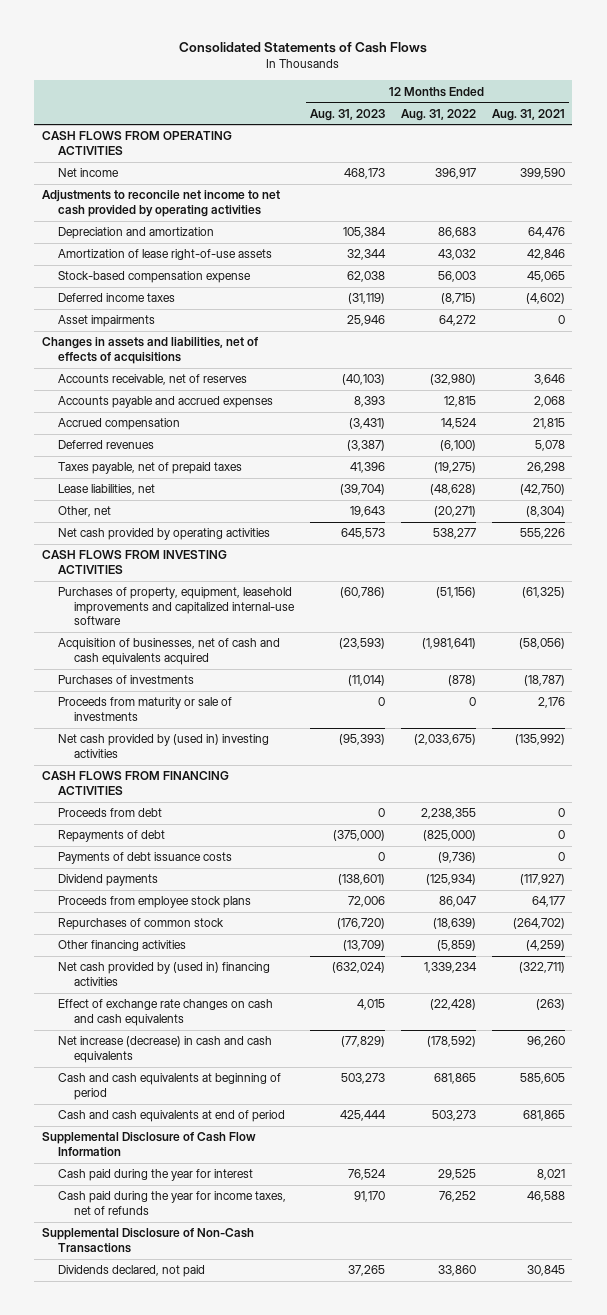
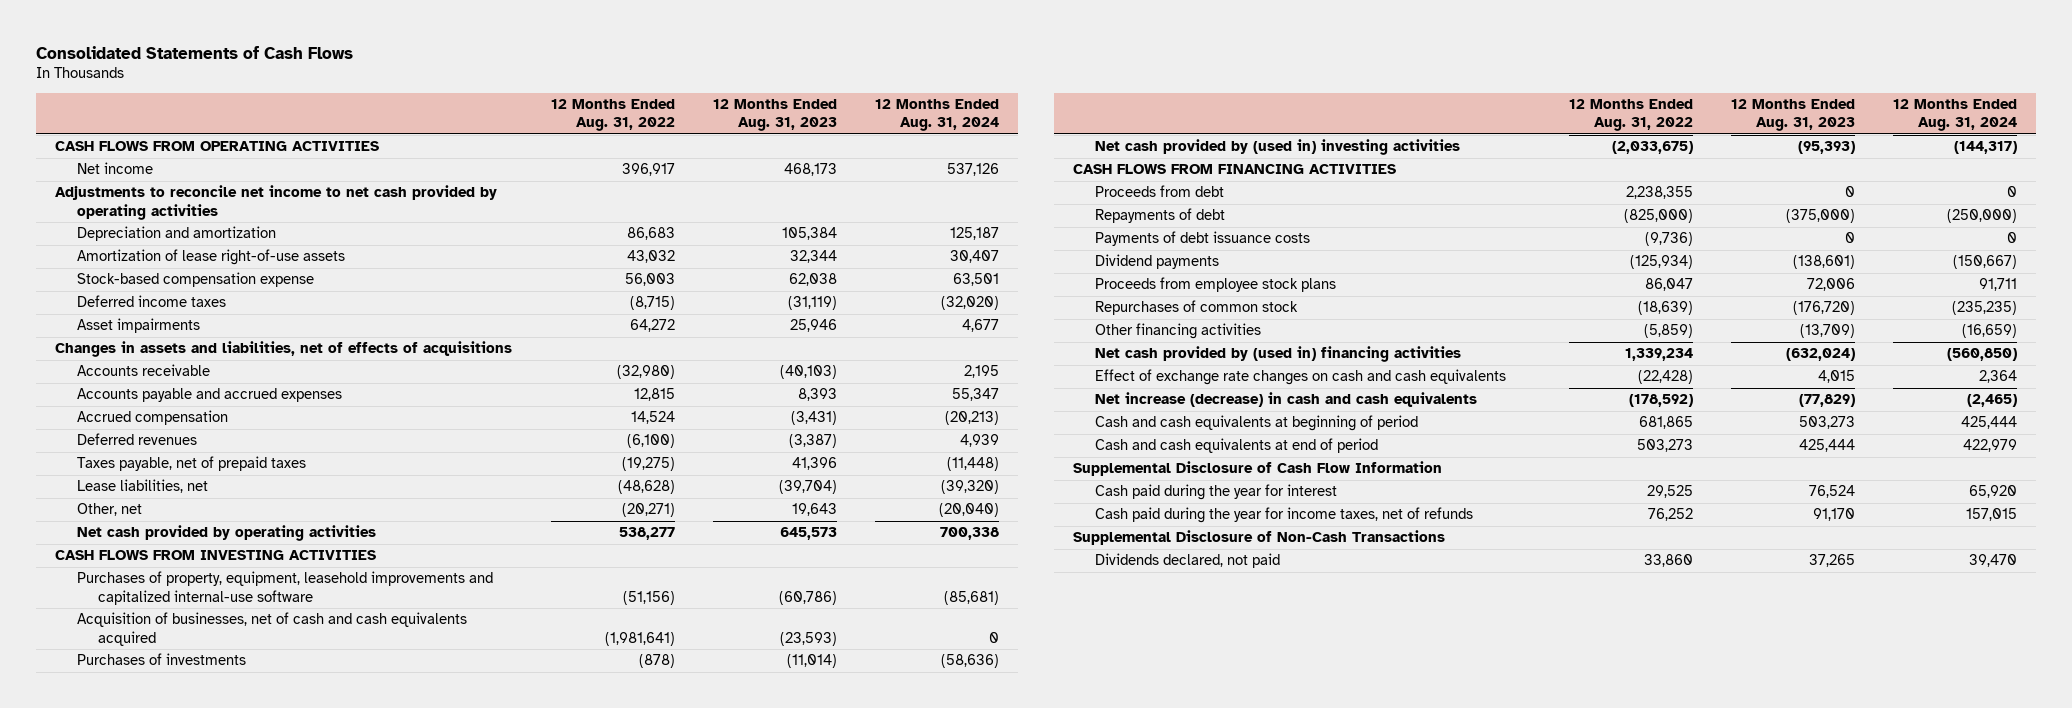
- | 12 Months Ended Aug. 31, 2023 | 12 Months Ended Aug. 31, 2022 | 12 Months Ended Aug. 31, 2021
+ | 12 Months Ended Aug. 31, 2022 | 12 Months Ended Aug. 31, 2023 | 12 Months Ended Aug. 31, 2024
- Accounts receivable, net of reserves | (40,103) | (32,980) | 3,646
+ Accounts receivable | (32,980) | (40,103) | 2,195
- Proceeds from maturity or sale of investments | 0 | 0 | 2,176

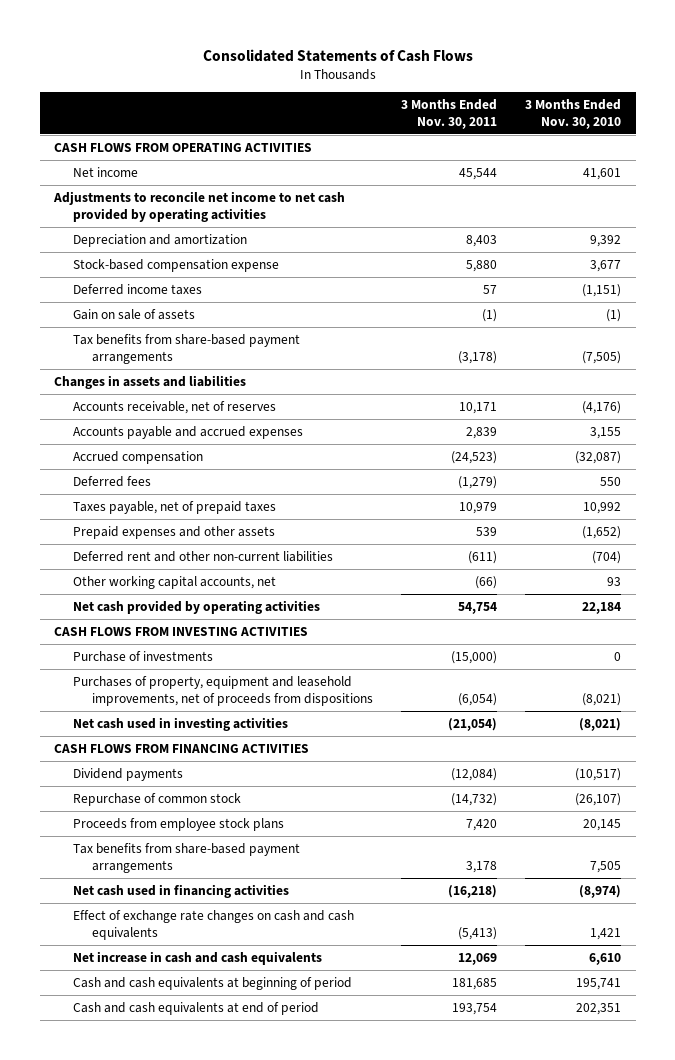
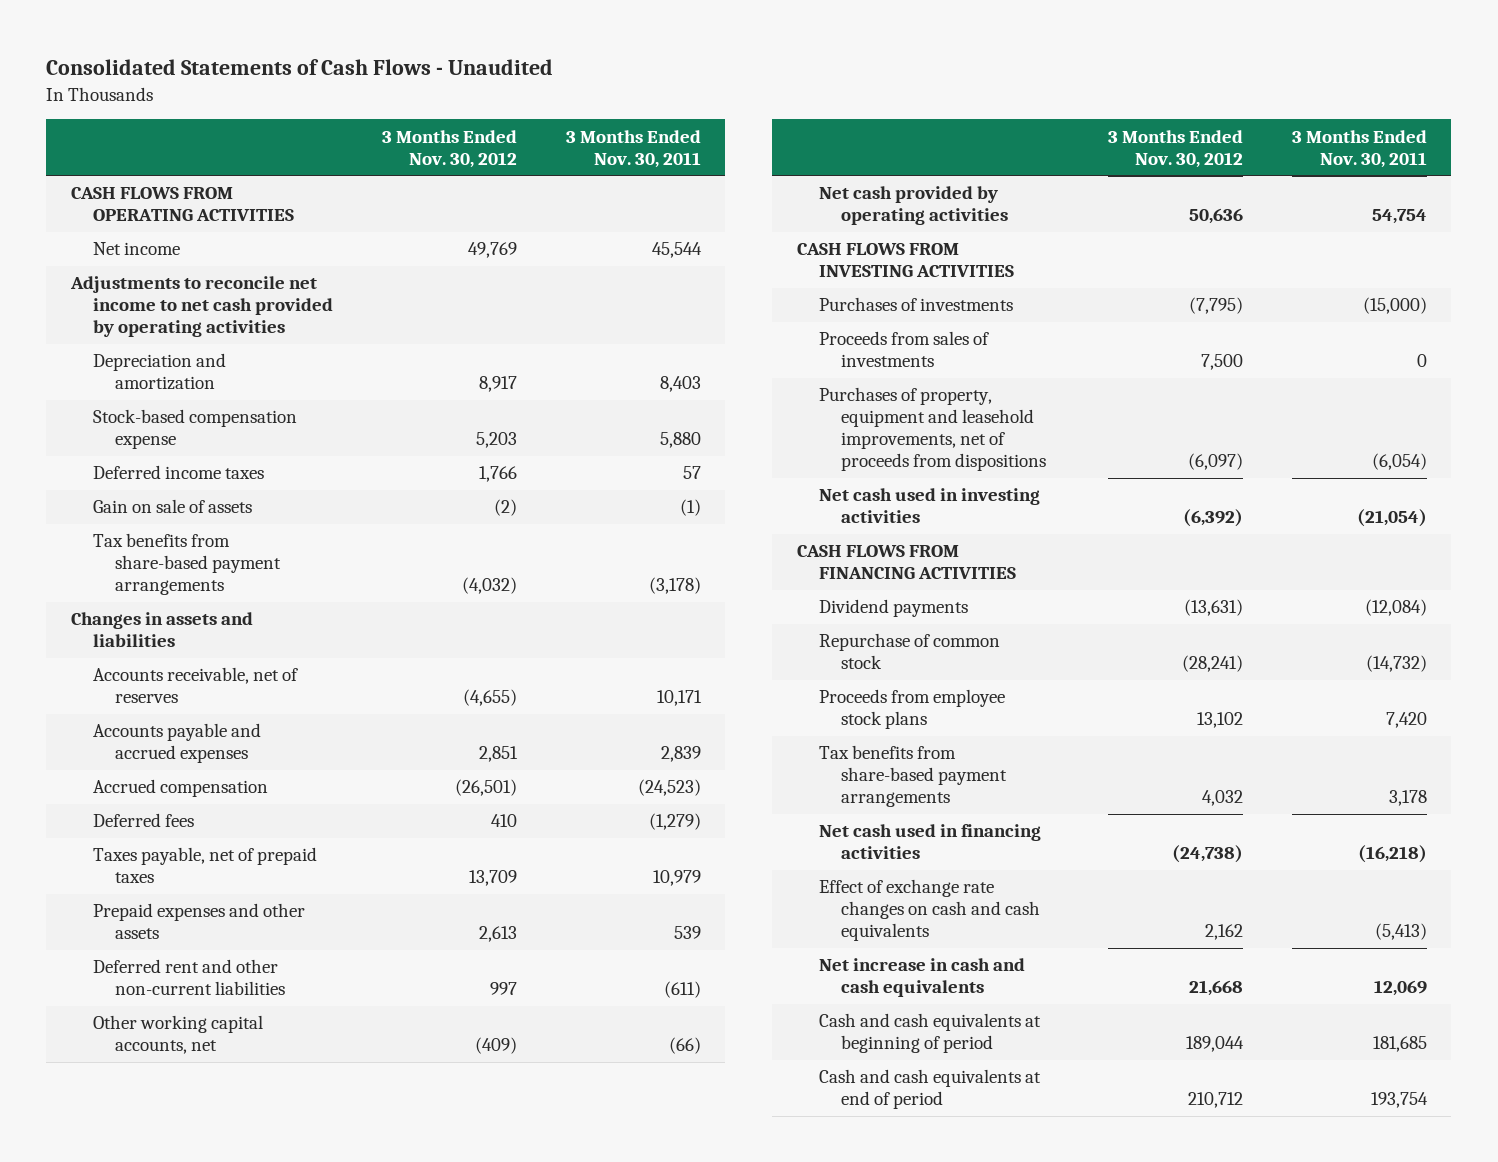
- Consolidated Statements of Cash Flows
+ Consolidated Statements of Cash Flows - Unaudited
- | 3 Months Ended Nov. 30, 2011 | 3 Months Ended Nov. 30, 2010
+ | 3 Months Ended Nov. 30, 2012 | 3 Months Ended Nov. 30, 2011
- Purchase of investments | (15,000) | 0
+ Purchases of investments | (7,795) | (15,000)
+ Proceeds from sales of investments | 7,500 | 0

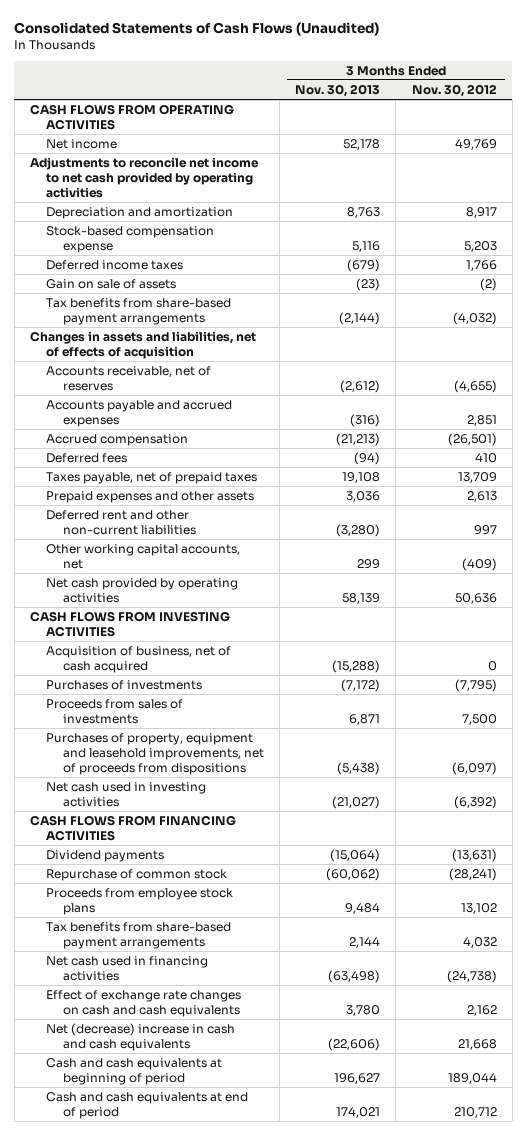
- Consolidated Statements of Cash Flows - Unaudited
+ Consolidated Statements of Cash Flows (Unaudited)
- | 3 Months Ended Nov. 30, 2012 | 3 Months Ended Nov. 30, 2011
+ | 3 Months Ended Nov. 30, 2013 | 3 Months Ended Nov. 30, 2012
- Changes in assets and liabilities
+ Changes in assets and liabilities, net of effects of acquisition
+ Acquisition of business, net of cash acquired | (15,288) | 0
- Net increase in cash and cash equivalents | 21,668 | 12,069
+ Net (decrease) increase in cash and cash equivalents | (22,606) | 21,668

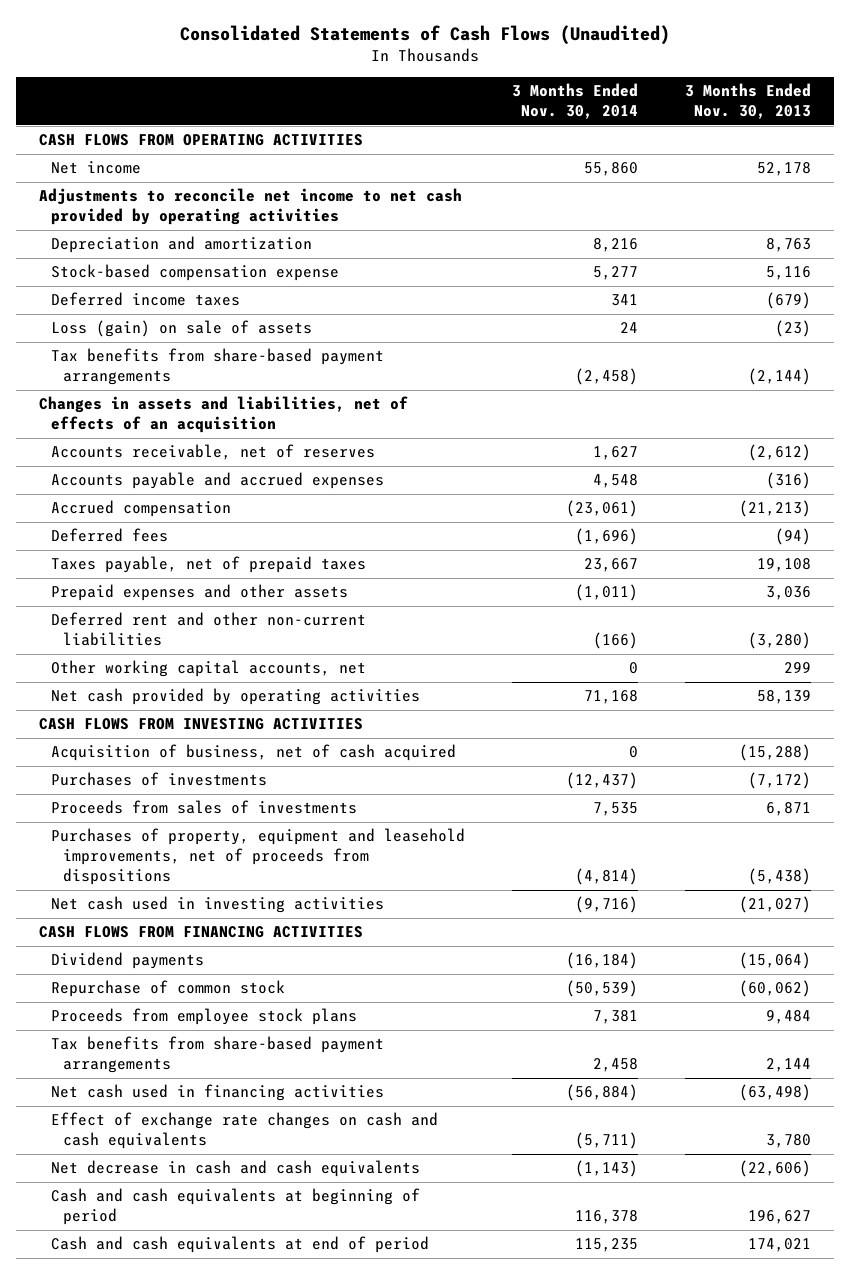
- | 3 Months Ended Nov. 30, 2013 | 3 Months Ended Nov. 30, 2012
+ | 3 Months Ended Nov. 30, 2014 | 3 Months Ended Nov. 30, 2013
- Gain on sale of assets | (23) | (2)
+ Loss (gain) on sale of assets | 24 | (23)
- Changes in assets and liabilities, net of effects of acquisition
+ Changes in assets and liabilities, net of effects of an acquisition
- Net (decrease) increase in cash and cash equivalents | (22,606) | 21,668
+ Net decrease in cash and cash equivalents | (1,143) | (22,606)

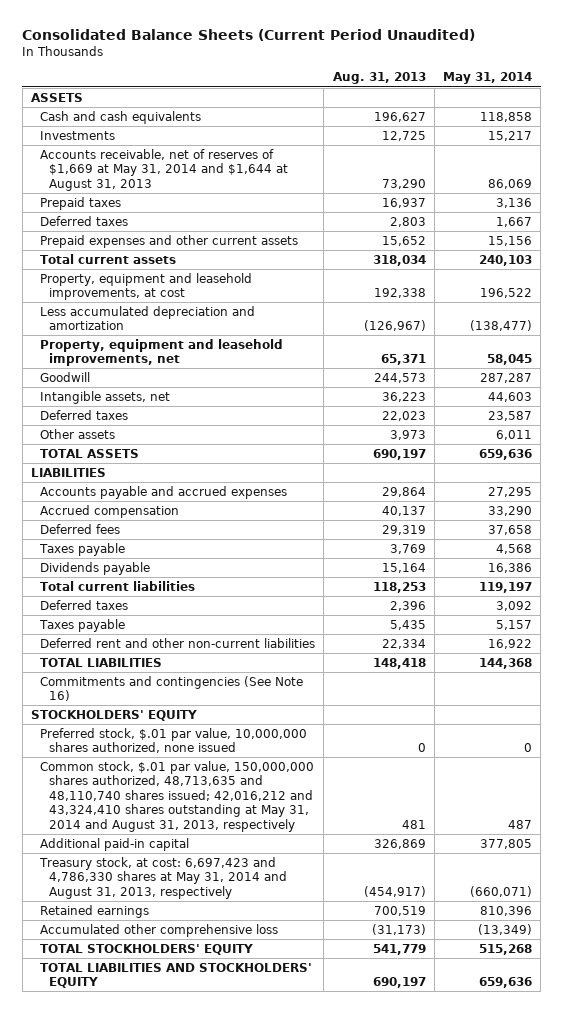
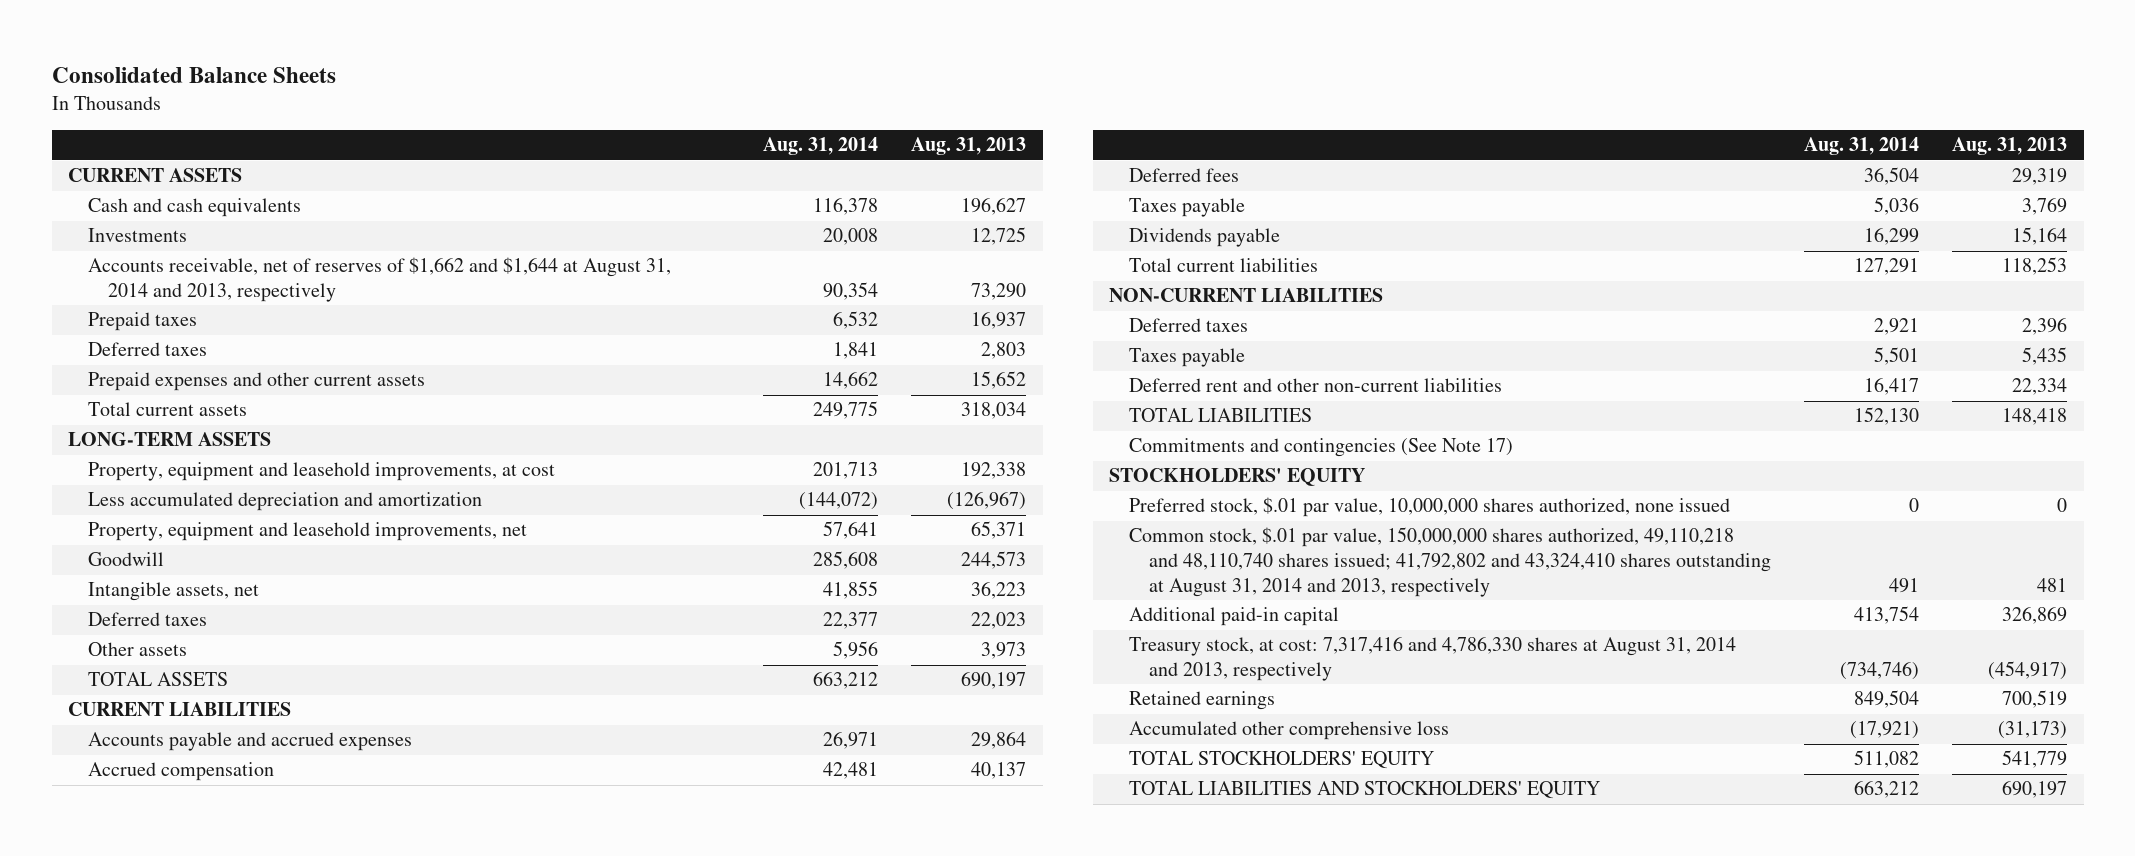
- Consolidated Balance Sheets (Current Period Unaudited)
+ Consolidated Balance Sheets
- | Aug. 31, 2013 | May 31, 2014
+ | Aug. 31, 2014 | Aug. 31, 2013
- ASSETS
+ CURRENT ASSETS
- Accounts receivable, net of reserves of $1,669 at May 31, 2014 and $1,644 at August 31, 2013 | 73,290 | 86,069
+ Accounts receivable, net of reserves of $1,662 and $1,644 at August 31, 2014 and 2013, respectively | 90,354 | 73,290
+ LONG-TERM ASSETS
- LIABILITIES
+ CURRENT LIABILITIES
+ NON-CURRENT LIABILITIES
- Commitments and contingencies (See Note 16)
+ Commitments and contingencies (See Note 17)
- Common stock, $.01 par value, 150,000,000 shares authorized, 48,713,635 and 48,110,740 shares issued; 42,016,212 and 43,324,410 shares outstanding at May 31, 2014 and August 31, 2013, respectively | 481 | 487
+ Common stock, $.01 par value, 150,000,000 shares authorized, 49,110,218 and 48,110,740 shares issued; 41,792,802 and 43,324,410 shares outstanding at August 31, 2014 and 2013, respectively | 491 | 481
- Treasury stock, at cost: 6,697,423 and 4,786,330 shares at May 31, 2014 and August 31, 2013, respectively | (454,917) | (660,071)
+ Treasury stock, at cost: 7,317,416 and 4,786,330 shares at August 31, 2014 and 2013, respectively | (734,746) | (454,917)

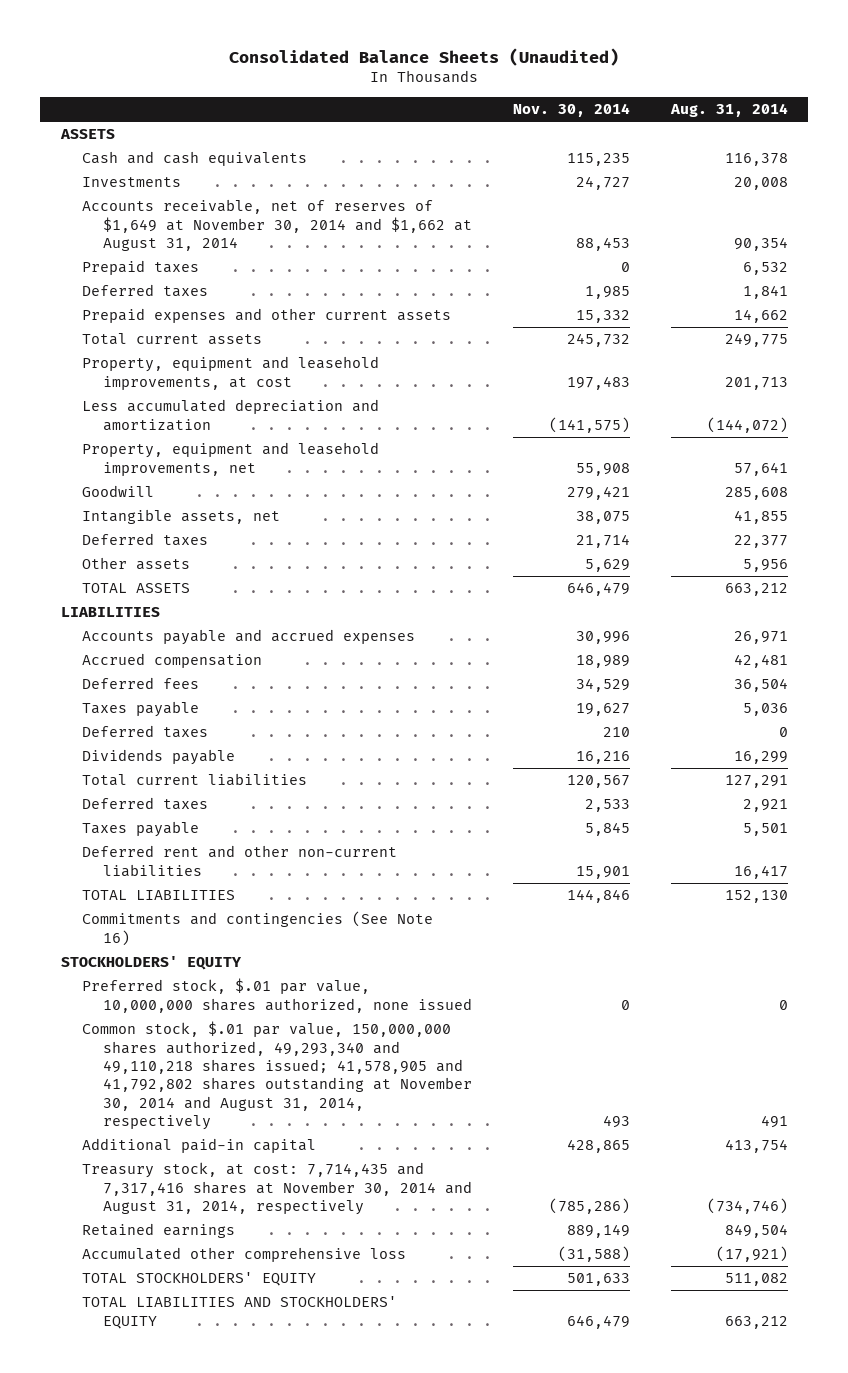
- Consolidated Balance Sheets
+ Consolidated Balance Sheets (Unaudited)
- | Aug. 31, 2014 | Aug. 31, 2013
+ | Nov. 30, 2014 | Aug. 31, 2014
- CURRENT ASSETS
+ ASSETS
- Accounts receivable, net of reserves of $1,662 and $1,644 at August 31, 2014 and 2013, respectively | 90,354 | 73,290
+ Accounts receivable, net of reserves of $1,649 at November 30, 2014 and $1,662 at August 31, 2014 | 88,453 | 90,354
- LONG-TERM ASSETS
- CURRENT LIABILITIES
+ LIABILITIES
+ Deferred taxes | 210 | 0
- NON-CURRENT LIABILITIES
- Commitments and contingencies (See Note 17)
+ Commitments and contingencies (See Note 16)
- Common stock, $.01 par value, 150,000,000 shares authorized, 49,110,218 and 48,110,740 shares issued; 41,792,802 and 43,324,410 shares outstanding at August 31, 2014 and 2013, respectively | 491 | 481
+ Common stock, $.01 par value, 150,000,000 shares authorized, 49,293,340 and 49,110,218 shares issued; 41,578,905 and 41,792,802 shares outstanding at November 30, 2014 and August 31, 2014, respectively | 493 | 491
- Treasury stock, at cost: 7,317,416 and 4,786,330 shares at August 31, 2014 and 2013, respectively | (734,746) | (454,917)
+ Treasury stock, at cost: 7,714,435 and 7,317,416 shares at November 30, 2014 and August 31, 2014, respectively | (785,286) | (734,746)

